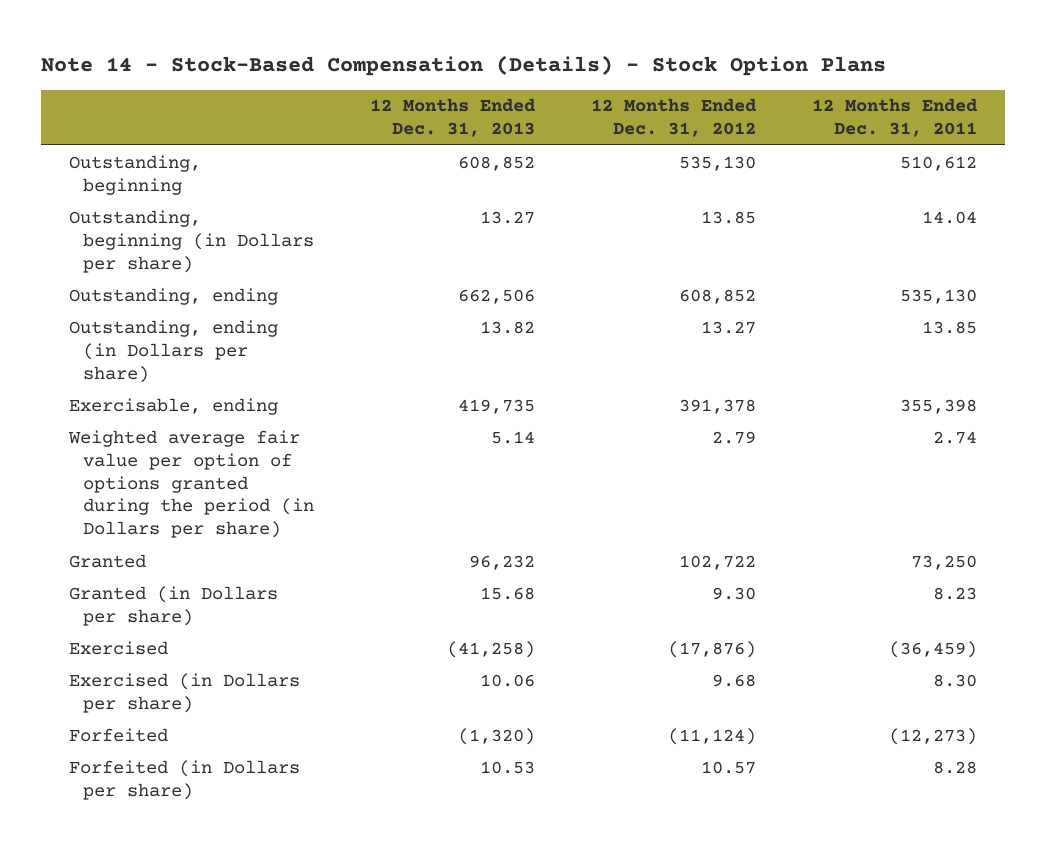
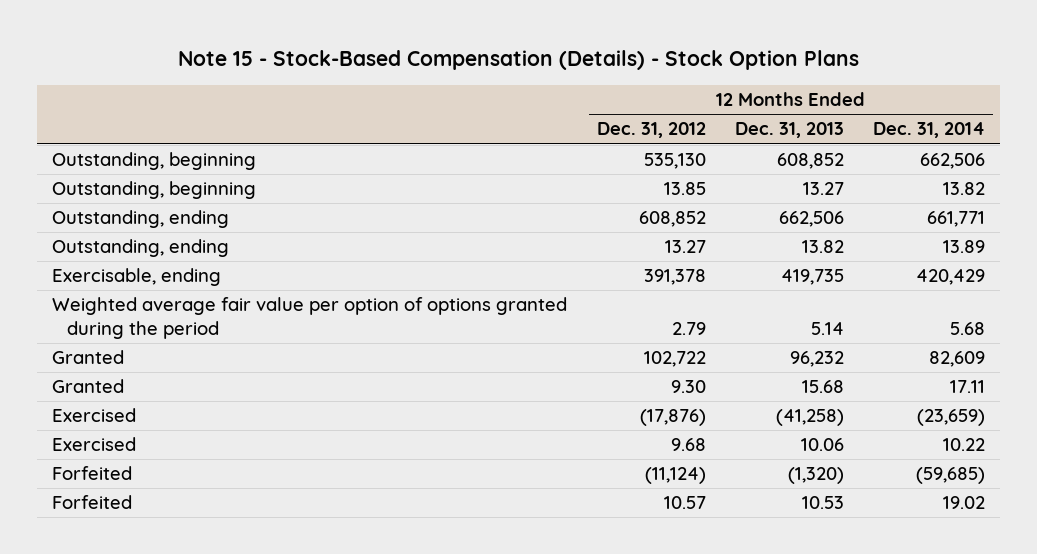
- Note 14 - Stock-Based Compensation (Details) - Stock Option Plans
+ Note 15 - Stock-Based Compensation (Details) - Stock Option Plans
- | 12 Months Ended Dec. 31, 2013 | 12 Months Ended Dec. 31, 2012 | 12 Months Ended Dec. 31, 2011
+ | 12 Months Ended Dec. 31, 2012 | 12 Months Ended Dec. 31, 2013 | 12 Months Ended Dec. 31, 2014
- Outstanding, beginning (in Dollars per share) | 13.27 | 13.85 | 14.04
+ Outstanding, beginning | 13.85 | 13.27 | 13.82
- Outstanding, ending (in Dollars per share) | 13.82 | 13.27 | 13.85
+ Outstanding, ending | 13.27 | 13.82 | 13.89
- Weighted average fair value per option of options granted during the period (in Dollars per share) | 5.14 | 2.79 | 2.74
+ Weighted average fair value per option of options granted during the period | 2.79 | 5.14 | 5.68
- Granted (in Dollars per share) | 15.68 | 9.30 | 8.23
+ Granted | 9.30 | 15.68 | 17.11
- Exercised (in Dollars per share) | 10.06 | 9.68 | 8.30
+ Exercised | 9.68 | 10.06 | 10.22
- Forfeited (in Dollars per share) | 10.53 | 10.57 | 8.28
+ Forfeited | 10.57 | 10.53 | 19.02

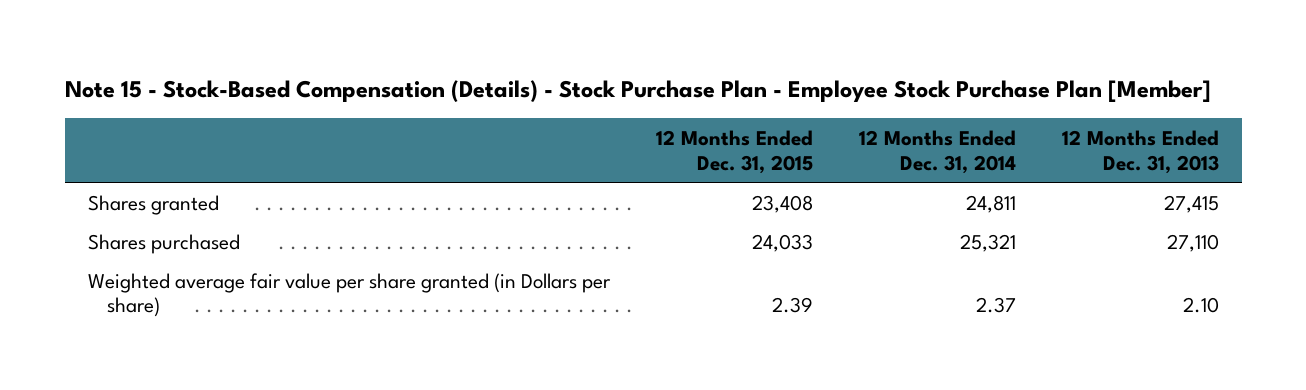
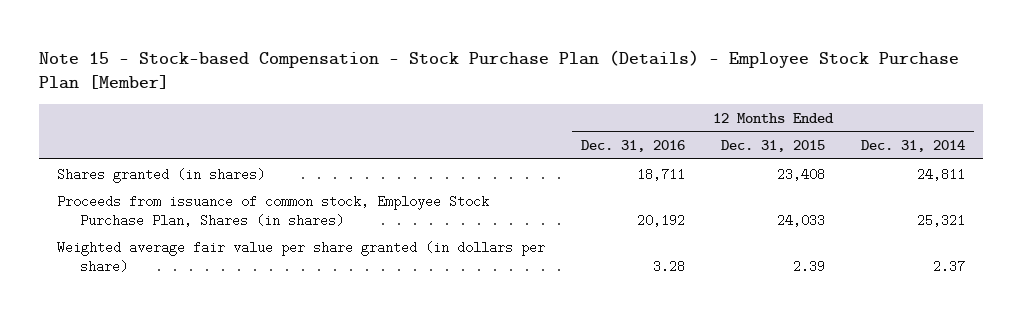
- Note 15 - Stock-Based Compensation (Details) - Stock Purchase Plan - Employee Stock Purchase Plan [Member]
+ Note 15 - Stock-based Compensation - Stock Purchase Plan (Details) - Employee Stock Purchase Plan [Member]
- | 12 Months Ended Dec. 31, 2015 | 12 Months Ended Dec. 31, 2014 | 12 Months Ended Dec. 31, 2013
+ | 12 Months Ended Dec. 31, 2016 | 12 Months Ended Dec. 31, 2015 | 12 Months Ended Dec. 31, 2014
- Shares granted | 23,408 | 24,811 | 27,415
- Shares purchased | 24,033 | 25,321 | 27,110
- Weighted average fair value per share granted (in Dollars per share) | 2.39 | 2.37 | 2.10
+ Shares granted (in shares) | 18,711 | 23,408 | 24,811
+ Proceeds from issuance of common stock, Employee Stock Purchase Plan, Shares (in shares) | 20,192 | 24,033 | 25,321
+ Weighted average fair value per share granted (in dollars per share) | 3.28 | 2.39 | 2.37

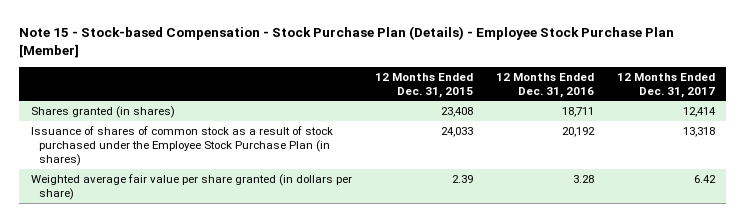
- | 12 Months Ended Dec. 31, 2016 | 12 Months Ended Dec. 31, 2015 | 12 Months Ended Dec. 31, 2014
+ | 12 Months Ended Dec. 31, 2015 | 12 Months Ended Dec. 31, 2016 | 12 Months Ended Dec. 31, 2017
- Proceeds from issuance of common stock, Employee Stock Purchase Plan, Shares (in shares) | 20,192 | 24,033 | 25,321
+ Issuance of shares of common stock as a result of stock purchased under the Employee Stock Purchase Plan (in shares) | 24,033 | 20,192 | 13,318

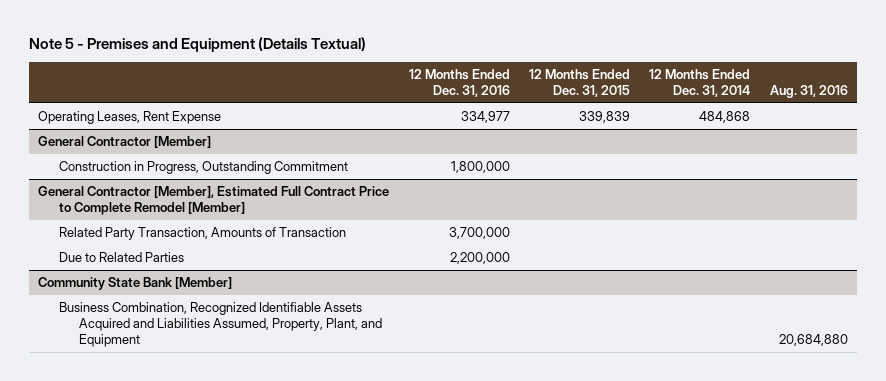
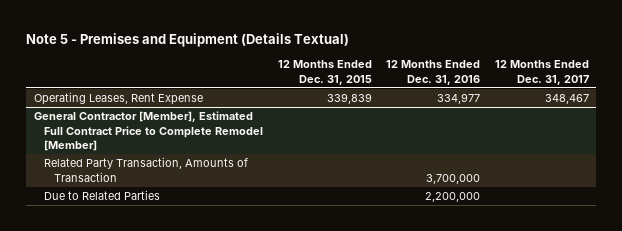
- | 12 Months Ended Dec. 31, 2016 | 12 Months Ended Dec. 31, 2015 | 12 Months Ended Dec. 31, 2014 | Aug. 31, 2016
+ | 12 Months Ended Dec. 31, 2015 | 12 Months Ended Dec. 31, 2016 | 12 Months Ended Dec. 31, 2017
- General Contractor [Member]
- Construction in Progress, Outstanding Commitment | 1,800,000 | | |
- Community State Bank [Member]
- Business Combination, Recognized Identifiable Assets Acquired and Liabilities Assumed, Property, Plant, and Equipment | | | | 20,684,880

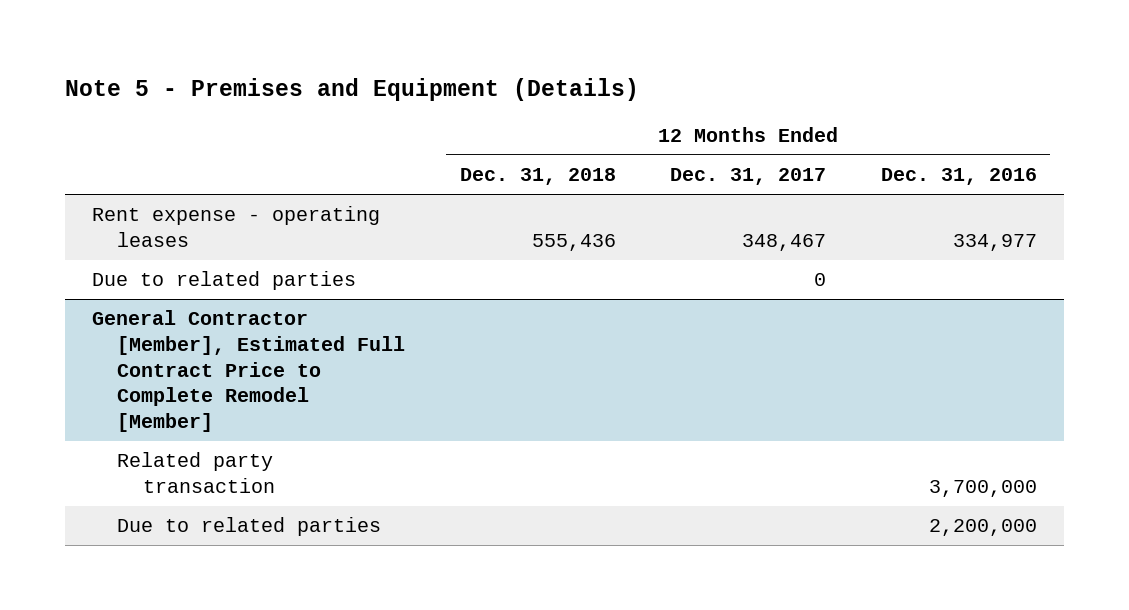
- Note 5 - Premises and Equipment (Details Textual)
+ Note 5 - Premises and Equipment (Details)
- | 12 Months Ended Dec. 31, 2015 | 12 Months Ended Dec. 31, 2016 | 12 Months Ended Dec. 31, 2017
+ | 12 Months Ended Dec. 31, 2018 | 12 Months Ended Dec. 31, 2017 | 12 Months Ended Dec. 31, 2016
- Operating Leases, Rent Expense | 339,839 | 334,977 | 348,467
+ Rent expense - operating leases | 555,436 | 348,467 | 334,977
+ Due to related parties | | 0 |
@ General Contractor [Member], Estimated Full Contract Price to Complete Remodel [Member]
- Related Party Transaction, Amounts of Transaction | | 3,700,000 |
- Due to Related Parties | | 2,200,000 |
+ Related party transaction | | | 3,700,000
+ Due to related parties | | | 2,200,000

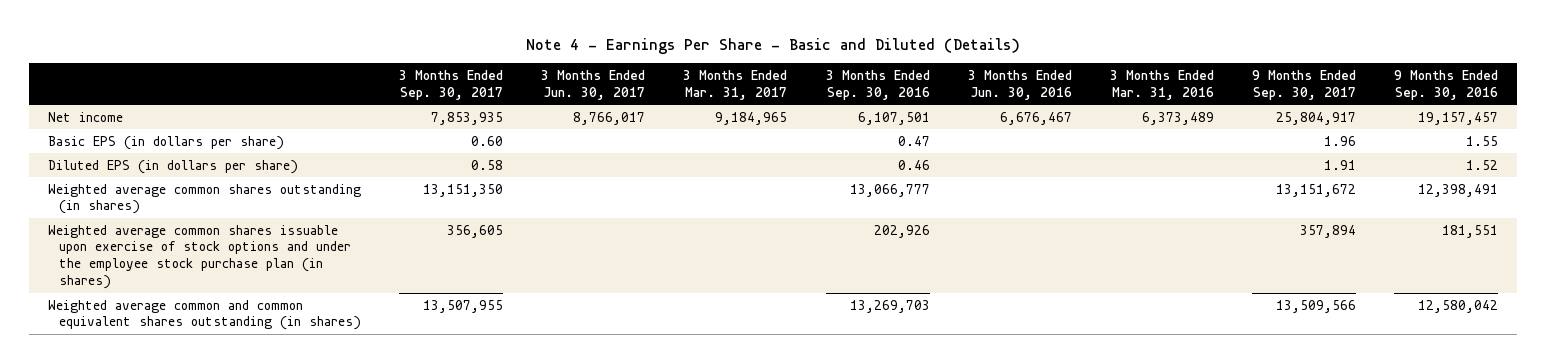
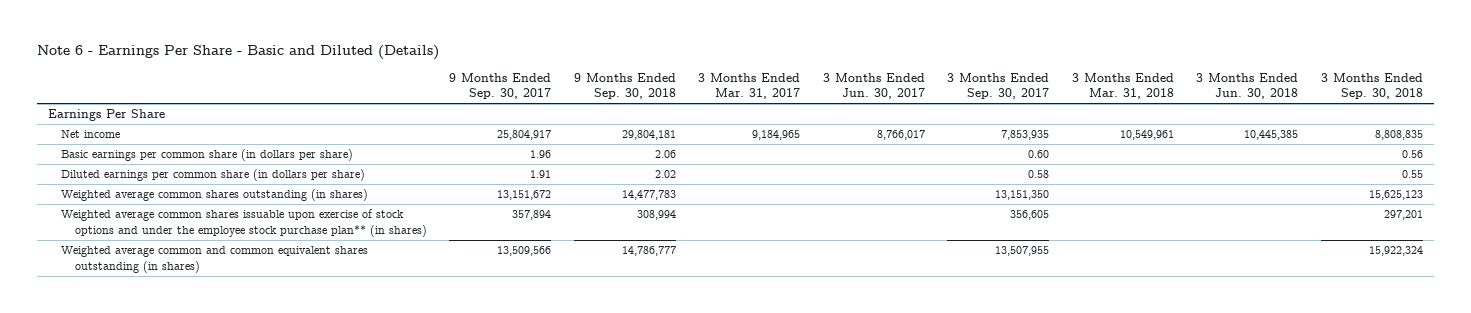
- Note 4 - Earnings Per Share - Basic and Diluted (Details)
+ Note 6 - Earnings Per Share - Basic and Diluted (Details)
- | 3 Months Ended Sep. 30, 2017 | 3 Months Ended Jun. 30, 2017 | 3 Months Ended Mar. 31, 2017 | 3 Months Ended Sep. 30, 2016 | 3 Months Ended Jun. 30, 2016 | 3 Months Ended Mar. 31, 2016 | 9 Months Ended Sep. 30, 2017 | 9 Months Ended Sep. 30, 2016
+ | 9 Months Ended Sep. 30, 2017 | 9 Months Ended Sep. 30, 2018 | 3 Months Ended Mar. 31, 2017 | 3 Months Ended Jun. 30, 2017 | 3 Months Ended Sep. 30, 2017 | 3 Months Ended Mar. 31, 2018 | 3 Months Ended Jun. 30, 2018 | 3 Months Ended Sep. 30, 2018
+ Earnings Per Share
- Basic EPS (in dollars per share) | 0.60 | | | 0.47 | | | 1.96 | 1.55
- Diluted EPS (in dollars per share) | 0.58 | | | 0.46 | | | 1.91 | 1.52
+ Basic earnings per common share (in dollars per share) | 1.96 | 2.06 | | | 0.60 | | | 0.56
+ Diluted earnings per common share (in dollars per share) | 1.91 | 2.02 | | | 0.58 | | | 0.55
- Weighted average common shares issuable upon exercise of stock options and under the employee stock purchase plan (in shares) | 356,605 | | | 202,926 | | | 357,894 | 181,551
+ Weighted average common shares issuable upon exercise of stock options and under the employee stock purchase plan** (in shares) | 357,894 | 308,994 | | | 356,605 | | | 297,201

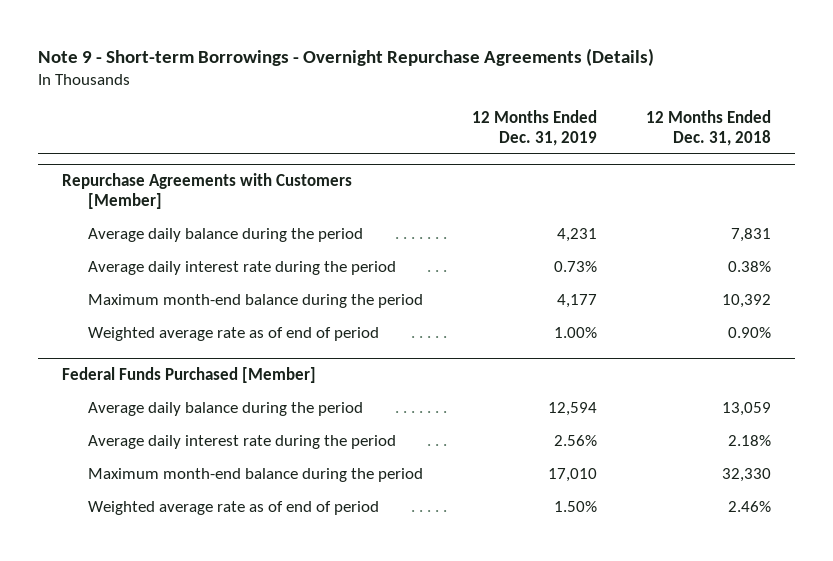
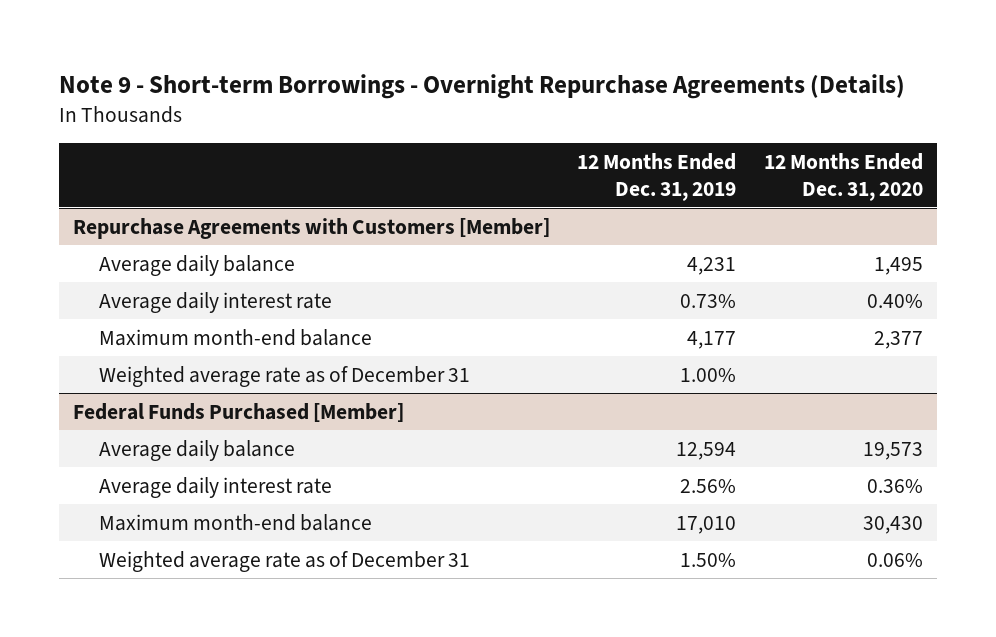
- | 12 Months Ended Dec. 31, 2019 | 12 Months Ended Dec. 31, 2018
+ | 12 Months Ended Dec. 31, 2019 | 12 Months Ended Dec. 31, 2020
@ Repurchase Agreements with Customers [Member]
- Average daily balance during the period | 4,231 | 7,831
- Average daily interest rate during the period | 0.73% | 0.38%
- Maximum month-end balance during the period | 4,177 | 10,392
- Weighted average rate as of end of period | 1.00% | 0.90%
+ Average daily balance | 4,231 | 1,495
+ Average daily interest rate | 0.73% | 0.40%
+ Maximum month-end balance | 4,177 | 2,377
+ Weighted average rate as of December 31 | 1.00% |
@ Federal Funds Purchased [Member]
- Average daily balance during the period | 12,594 | 13,059
- Average daily interest rate during the period | 2.56% | 2.18%
- Maximum month-end balance during the period | 17,010 | 32,330
- Weighted average rate as of end of period | 1.50% | 2.46%
+ Average daily balance | 12,594 | 19,573
+ Average daily interest rate | 2.56% | 0.36%
+ Maximum month-end balance | 17,010 | 30,430
+ Weighted average rate as of December 31 | 1.50% | 0.06%

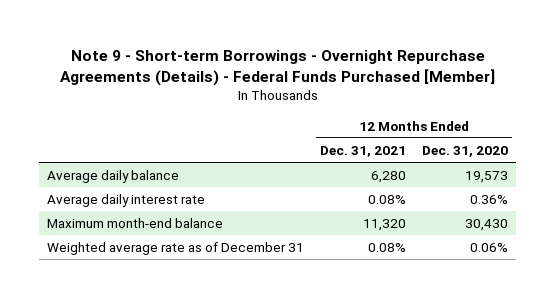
- Note 9 - Short-term Borrowings - Overnight Repurchase Agreements (Details)
+ Note 9 - Short-term Borrowings - Overnight Repurchase Agreements (Details) - Federal Funds Purchased [Member]
- | 12 Months Ended Dec. 31, 2019 | 12 Months Ended Dec. 31, 2020
+ | 12 Months Ended Dec. 31, 2021 | 12 Months Ended Dec. 31, 2020
- Repurchase Agreements with Customers [Member]
- Average daily balance | 4,231 | 1,495
- Average daily interest rate | 0.73% | 0.40%
- Maximum month-end balance | 4,177 | 2,377
- Weighted average rate as of December 31 | 1.00% |
- Federal Funds Purchased [Member]

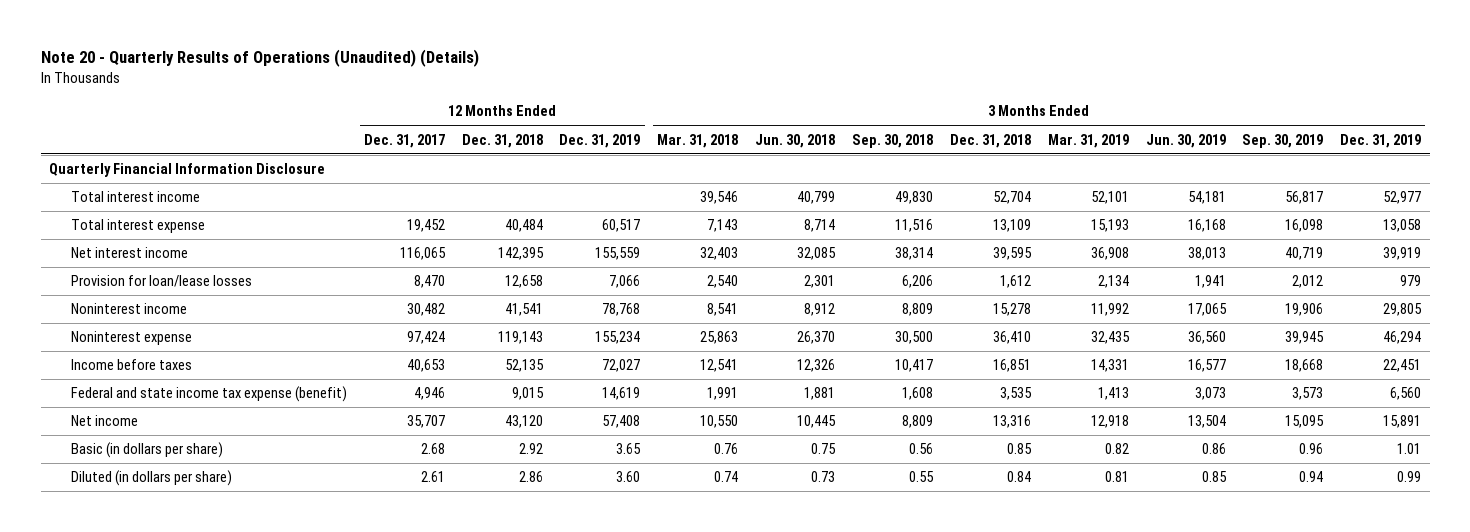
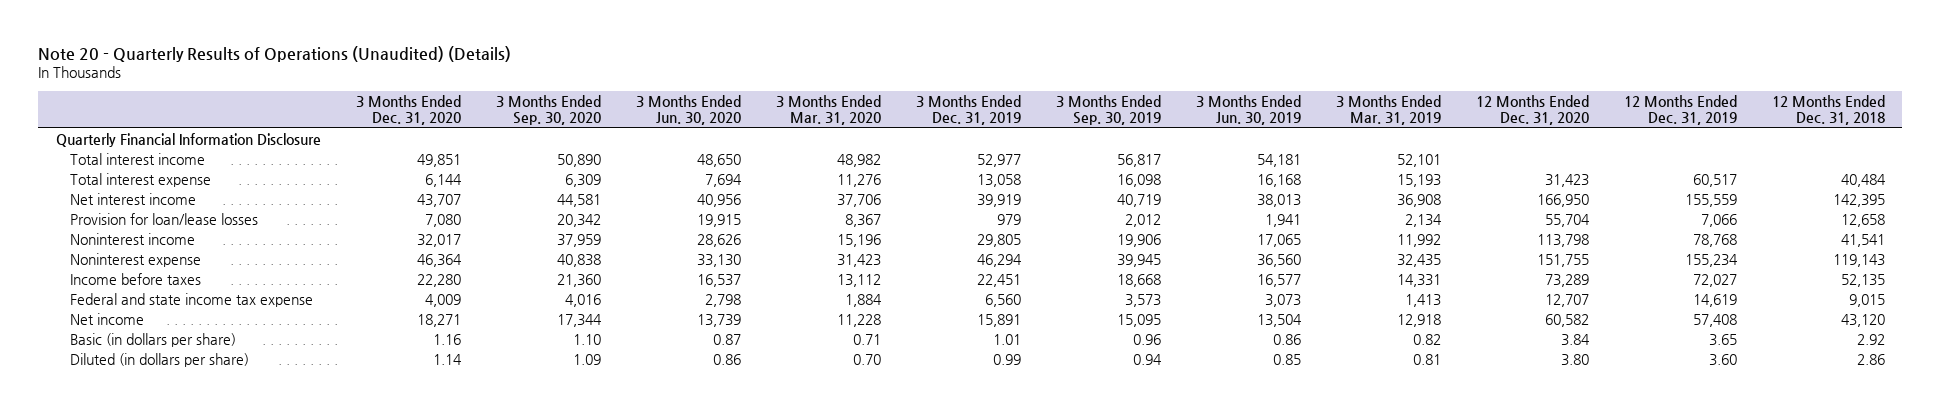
- | 12 Months Ended Dec. 31, 2017 | 12 Months Ended Dec. 31, 2018 | 12 Months Ended Dec. 31, 2019 | 3 Months Ended Mar. 31, 2018 | 3 Months Ended Jun. 30, 2018 | 3 Months Ended Sep. 30, 2018 | 3 Months Ended Dec. 31, 2018 | 3 Months Ended Mar. 31, 2019 | 3 Months Ended Jun. 30, 2019 | 3 Months Ended Sep. 30, 2019 | 3 Months Ended Dec. 31, 2019
+ | 3 Months Ended Dec. 31, 2020 | 3 Months Ended Sep. 30, 2020 | 3 Months Ended Jun. 30, 2020 | 3 Months Ended Mar. 31, 2020 | 3 Months Ended Dec. 31, 2019 | 3 Months Ended Sep. 30, 2019 | 3 Months Ended Jun. 30, 2019 | 3 Months Ended Mar. 31, 2019 | 12 Months Ended Dec. 31, 2020 | 12 Months Ended Dec. 31, 2019 | 12 Months Ended Dec. 31, 2018
- Federal and state income tax expense (benefit) | 4,946 | 9,015 | 14,619 | 1,991 | 1,881 | 1,608 | 3,535 | 1,413 | 3,073 | 3,573 | 6,560
+ Federal and state income tax expense | 4,009 | 4,016 | 2,798 | 1,884 | 6,560 | 3,573 | 3,073 | 1,413 | 12,707 | 14,619 | 9,015

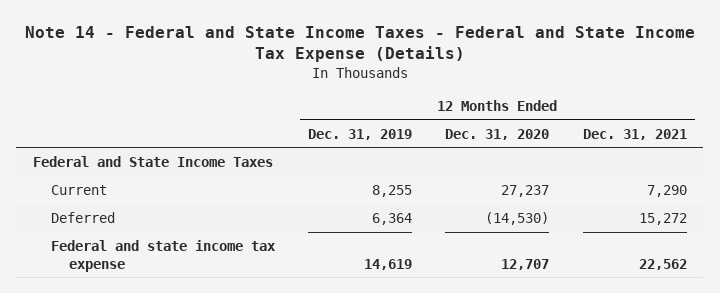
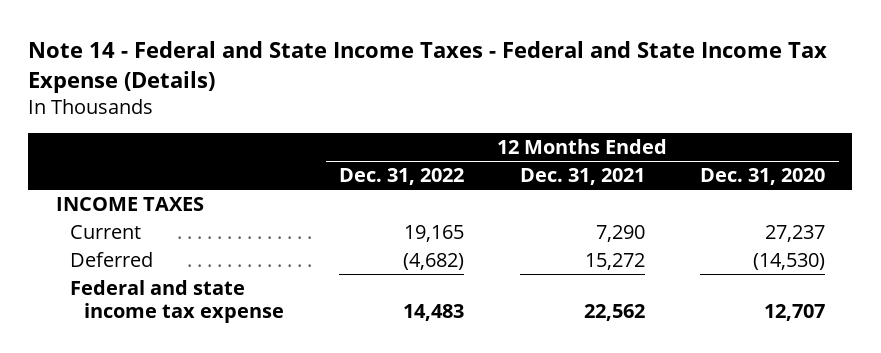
- | 12 Months Ended Dec. 31, 2019 | 12 Months Ended Dec. 31, 2020 | 12 Months Ended Dec. 31, 2021
+ | 12 Months Ended Dec. 31, 2022 | 12 Months Ended Dec. 31, 2021 | 12 Months Ended Dec. 31, 2020
- Federal and State Income Taxes
+ INCOME TAXES

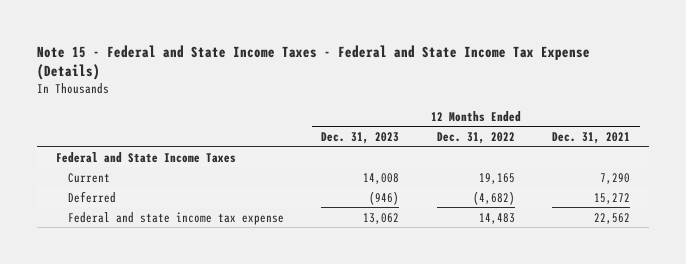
- Note 14 - Federal and State Income Taxes - Federal and State Income Tax Expense (Details)
+ Note 15 - Federal and State Income Taxes - Federal and State Income Tax Expense (Details)
- | 12 Months Ended Dec. 31, 2022 | 12 Months Ended Dec. 31, 2021 | 12 Months Ended Dec. 31, 2020
+ | 12 Months Ended Dec. 31, 2023 | 12 Months Ended Dec. 31, 2022 | 12 Months Ended Dec. 31, 2021
- INCOME TAXES
+ Federal and State Income Taxes

